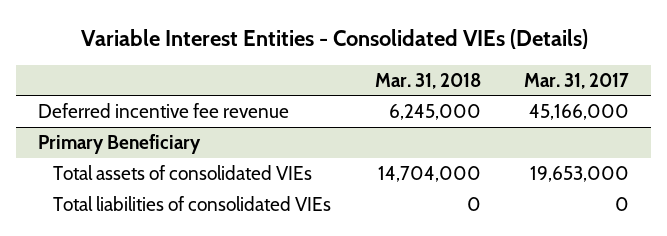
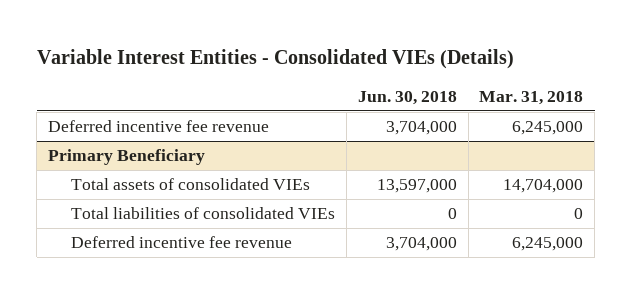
- | Mar. 31, 2018 | Mar. 31, 2017
+ | Jun. 30, 2018 | Mar. 31, 2018
@ Primary Beneficiary
+ Deferred incentive fee revenue | 3,704,000 | 6,245,000

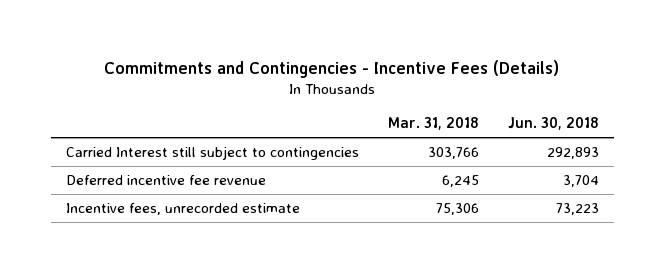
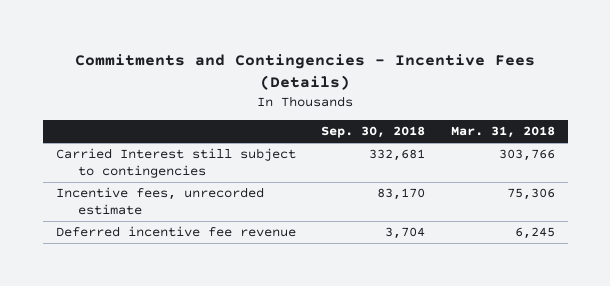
- | Mar. 31, 2018 | Jun. 30, 2018
+ | Sep. 30, 2018 | Mar. 31, 2018
moved down: Deferred incentive fee revenue | 3,704 | 6,245

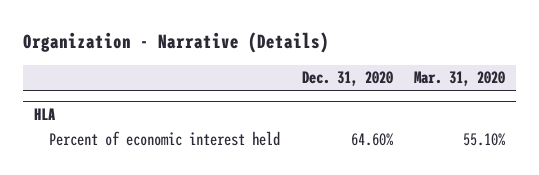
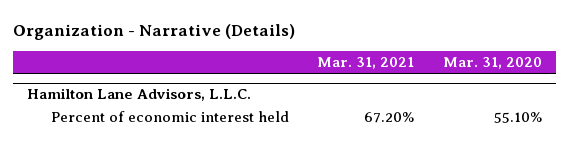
- | Dec. 31, 2020 | Mar. 31, 2020
+ | Mar. 31, 2021 | Mar. 31, 2020
- HLA
+ Hamilton Lane Advisors, L.L.C.

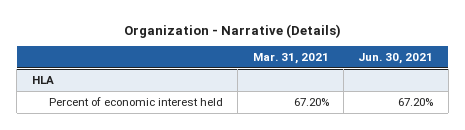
- | Mar. 31, 2021 | Mar. 31, 2020
+ | Mar. 31, 2021 | Jun. 30, 2021
- Hamilton Lane Advisors, L.L.C.
+ HLA

